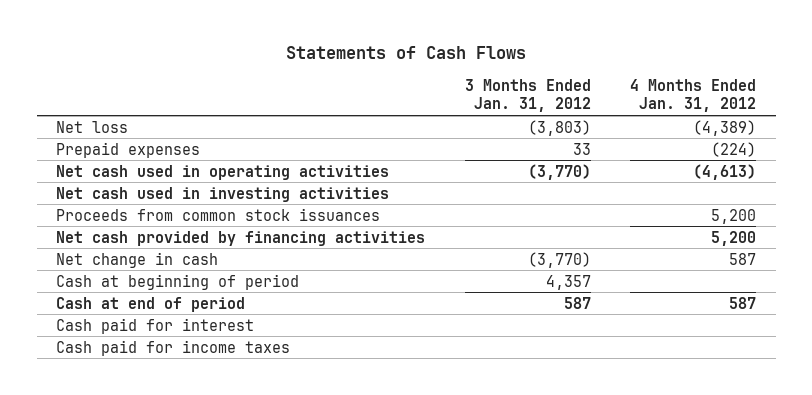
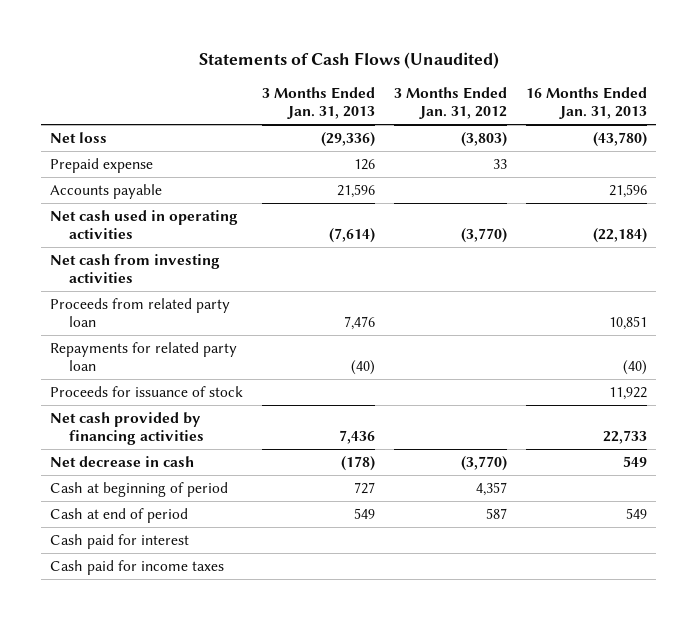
- Statements of Cash Flows
+ Statements of Cash Flows (Unaudited)
- | 3 Months Ended Jan. 31, 2012 | 4 Months Ended Jan. 31, 2012
+ | 3 Months Ended Jan. 31, 2013 | 3 Months Ended Jan. 31, 2012 | 16 Months Ended Jan. 31, 2013
- Prepaid expenses | 33 | (224)
+ Prepaid expense | 126 | 33 |
+ Accounts payable | 21,596 | | 21,596
- Net cash used in investing activities
- Proceeds from common stock issuances | | 5,200
+ Net cash from investing activities
+ Proceeds from related party loan | 7,476 | | 10,851
+ Repayments for related party loan | (40) | | (40)
+ Proceeds for issuance of stock | | | 11,922
- Net change in cash | (3,770) | 587
+ Net decrease in cash | (178) | (3,770) | 549

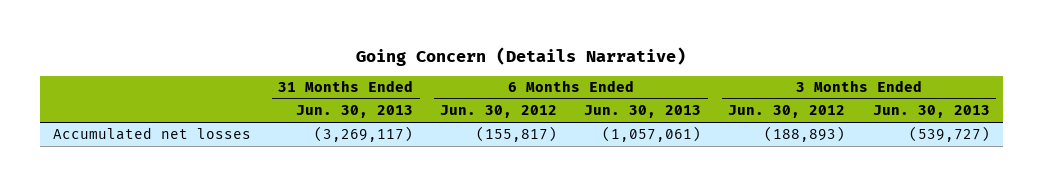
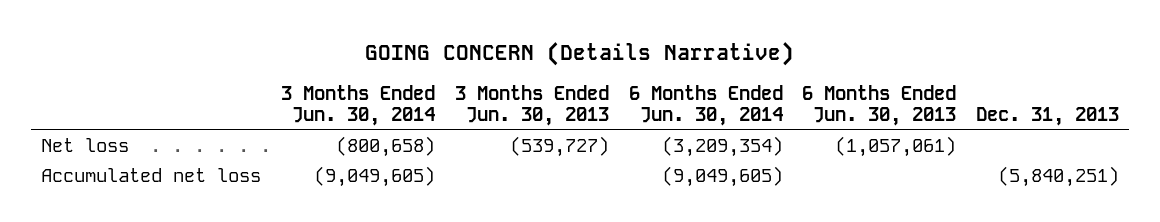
- Going Concern (Details Narrative)
+ GOING CONCERN (Details Narrative)
- | 31 Months Ended Jun. 30, 2013 | 6 Months Ended Jun. 30, 2012 | 6 Months Ended Jun. 30, 2013 | 3 Months Ended Jun. 30, 2012 | 3 Months Ended Jun. 30, 2013
+ | 3 Months Ended Jun. 30, 2014 | 3 Months Ended Jun. 30, 2013 | 6 Months Ended Jun. 30, 2014 | 6 Months Ended Jun. 30, 2013 | Dec. 31, 2013
- Accumulated net losses | (3,269,117) | (155,817) | (1,057,061) | (188,893) | (539,727)
+ Net loss | (800,658) | (539,727) | (3,209,354) | (1,057,061) |
+ Accumulated net loss | (9,049,605) | | (9,049,605) | | (5,840,251)

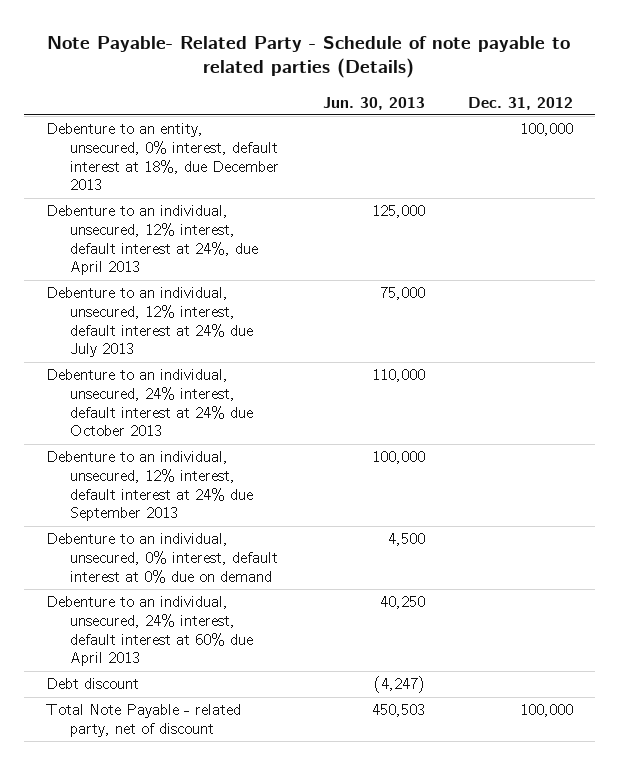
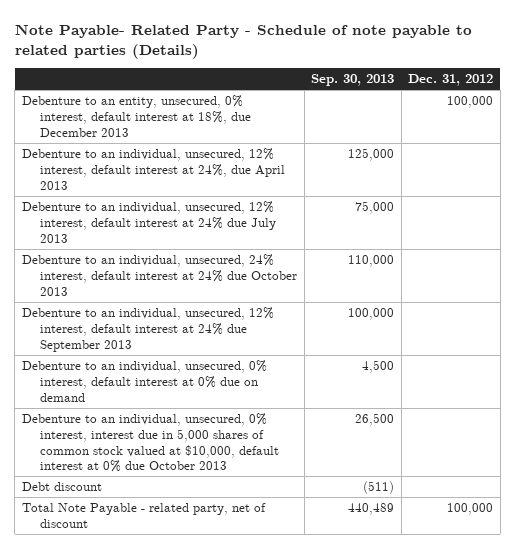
- | Jun. 30, 2013 | Dec. 31, 2012
+ | Sep. 30, 2013 | Dec. 31, 2012
- Debenture to an individual, unsecured, 24% interest, default interest at 60% due April 2013 | 40,250 |
+ Debenture to an individual, unsecured, 0% interest, interest due in 5,000 shares of common stock valued at $10,000, default interest at 0% due October 2013 | 26,500 |

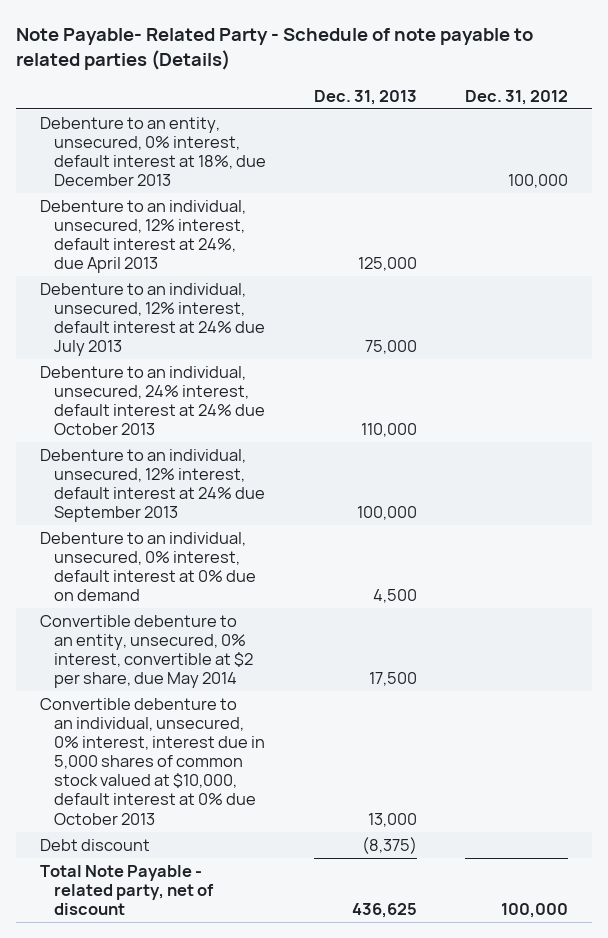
- | Sep. 30, 2013 | Dec. 31, 2012
+ | Dec. 31, 2013 | Dec. 31, 2012
- Debenture to an individual, unsecured, 0% interest, interest due in 5,000 shares of common stock valued at $10,000, default interest at 0% due October 2013 | 26,500 |
+ Convertible debenture to an entity, unsecured, 0% interest, convertible at $2 per share, due May 2014 | 17,500 |
+ Convertible debenture to an individual, unsecured, 0% interest, interest due in 5,000 shares of common stock valued at $10,000, default interest at 0% due October 2013 | 13,000 |

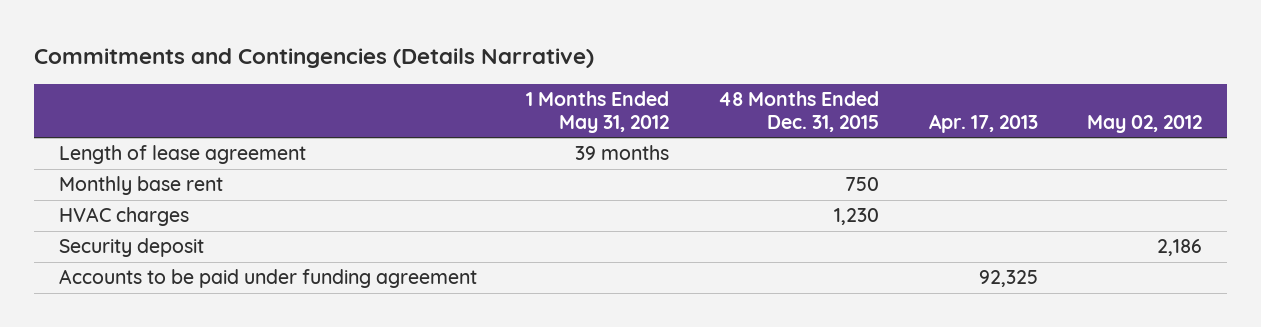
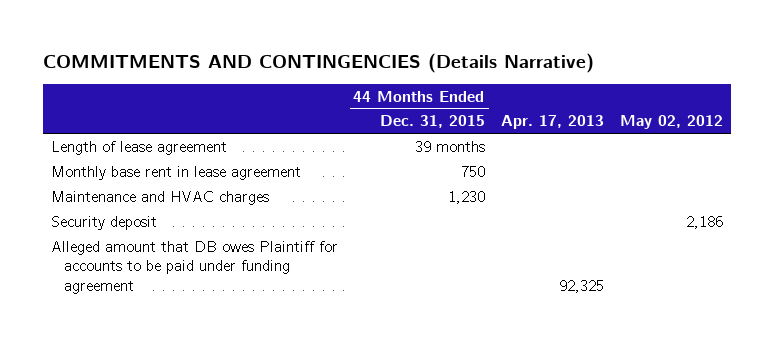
- Commitments and Contingencies (Details Narrative)
+ COMMITMENTS AND CONTINGENCIES (Details Narrative)
- | 1 Months Ended May 31, 2012 | 48 Months Ended Dec. 31, 2015 | Apr. 17, 2013 | May 02, 2012
+ | 44 Months Ended Dec. 31, 2015 | Apr. 17, 2013 | May 02, 2012
- Monthly base rent | | 750 | |
- HVAC charges | | 1,230 | |
+ Monthly base rent in lease agreement | 750 | |
+ Maintenance and HVAC charges | 1,230 | |
- Accounts to be paid under funding agreement | | | 92,325 |
+ Alleged amount that DB owes Plaintiff for accounts to be paid under funding agreement | | 92,325 |

